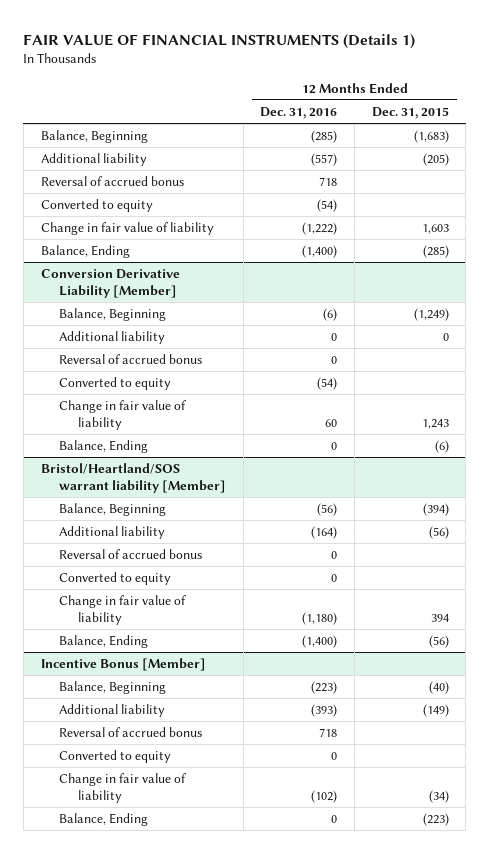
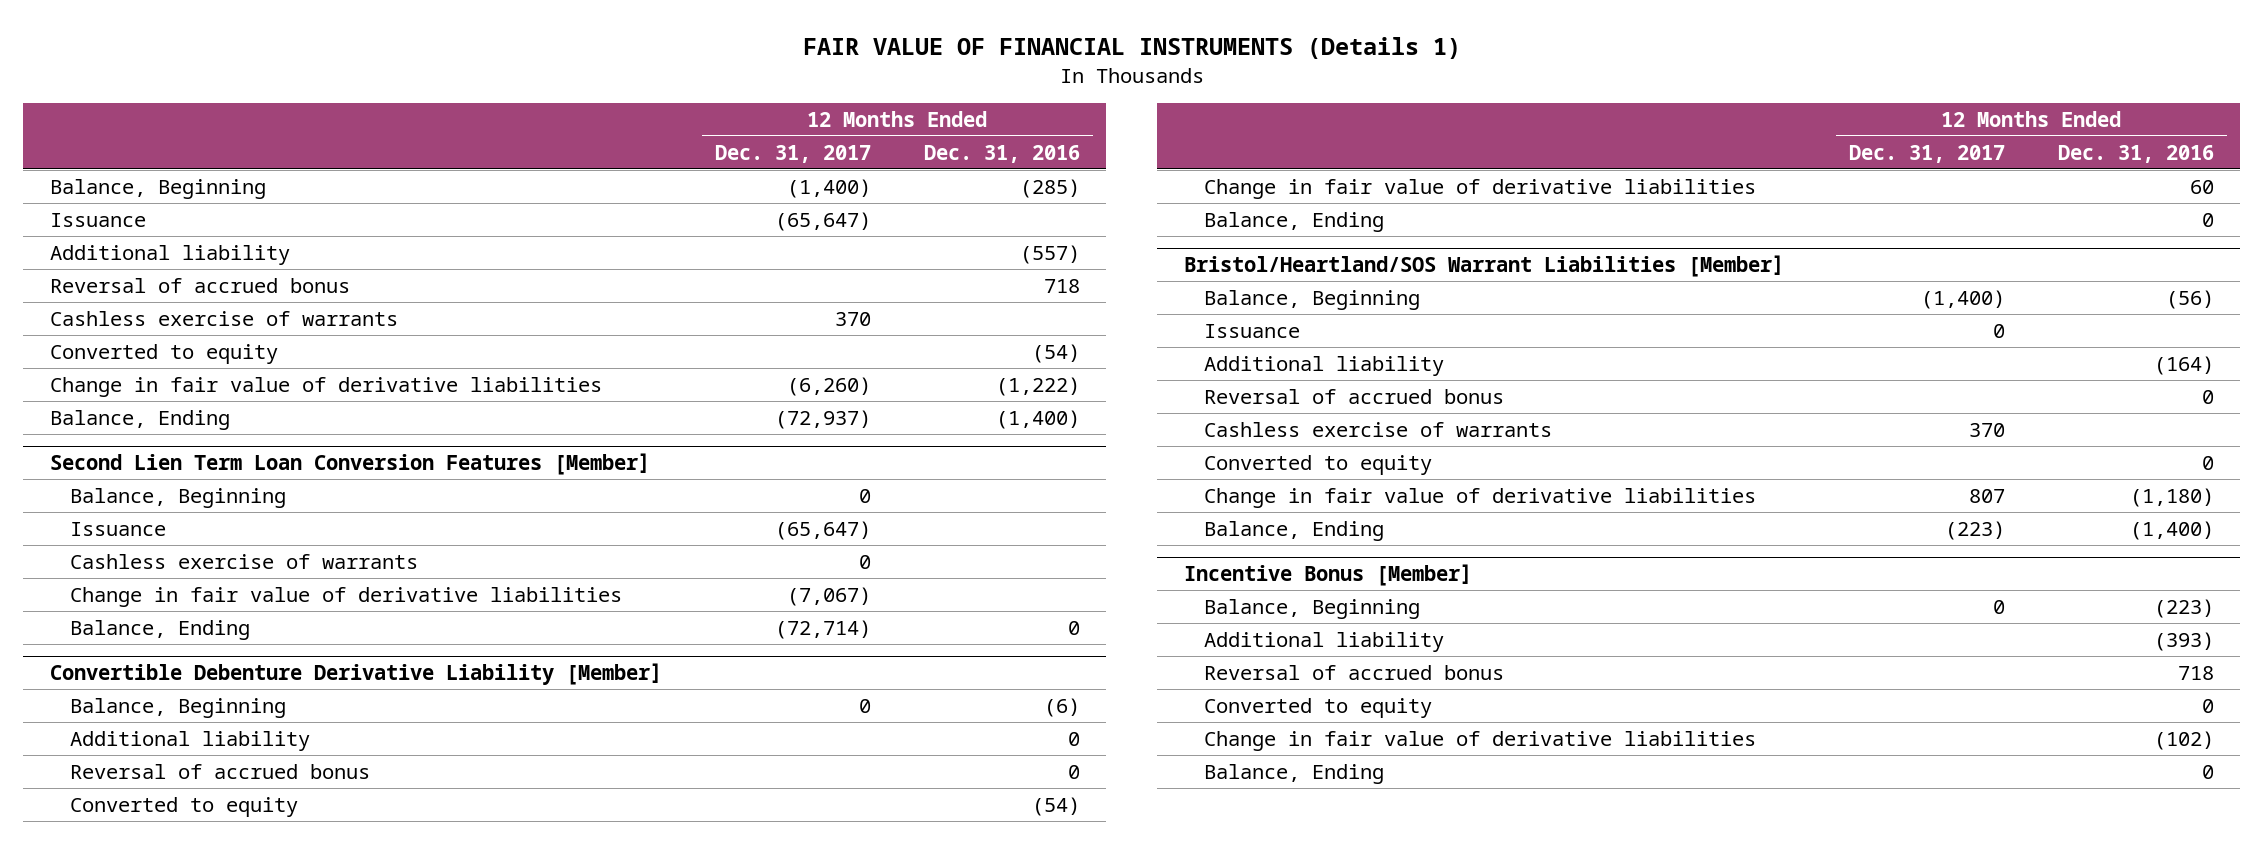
- | 12 Months Ended Dec. 31, 2016 | 12 Months Ended Dec. 31, 2015
+ | 12 Months Ended Dec. 31, 2017 | 12 Months Ended Dec. 31, 2016
+ Issuance | (65,647) |
+ Cashless exercise of warrants | 370 |
- Change in fair value of liability | (1,222) | 1,603
+ Change in fair value of derivative liabilities | (6,260) | (1,222)
- Conversion Derivative Liability [Member]
+ Second Lien Term Loan Conversion Features [Member]
+ Balance, Beginning | 0 |
+ Issuance | (65,647) |
+ Cashless exercise of warrants | 0 |
+ Change in fair value of derivative liabilities | (7,067) |
+ Balance, Ending | (72,714) | 0
+ Convertible Debenture Derivative Liability [Member]
- Change in fair value of liability | 60 | 1,243
+ Change in fair value of derivative liabilities | | 60
- Bristol/Heartland/SOS warrant liability [Member]
+ Bristol/Heartland/SOS Warrant Liabilities [Member]
+ Issuance | 0 |
+ Cashless exercise of warrants | 370 |
- Change in fair value of liability | (1,180) | 394
+ Change in fair value of derivative liabilities | 807 | (1,180)
@ Incentive Bonus [Member]
- Change in fair value of liability | (102) | (34)
+ Change in fair value of derivative liabilities | | (102)

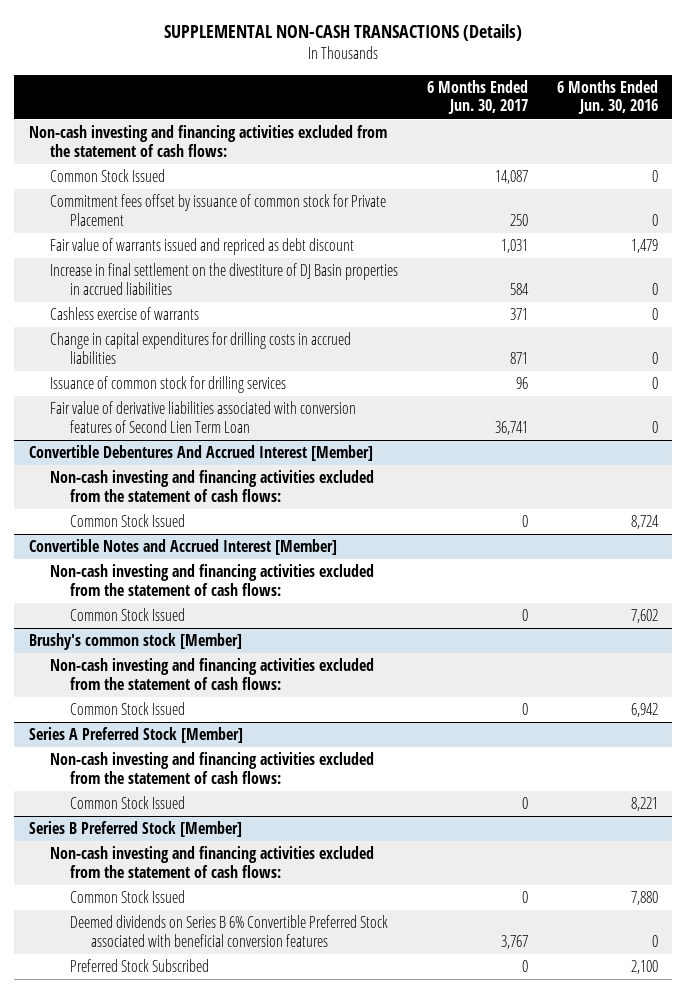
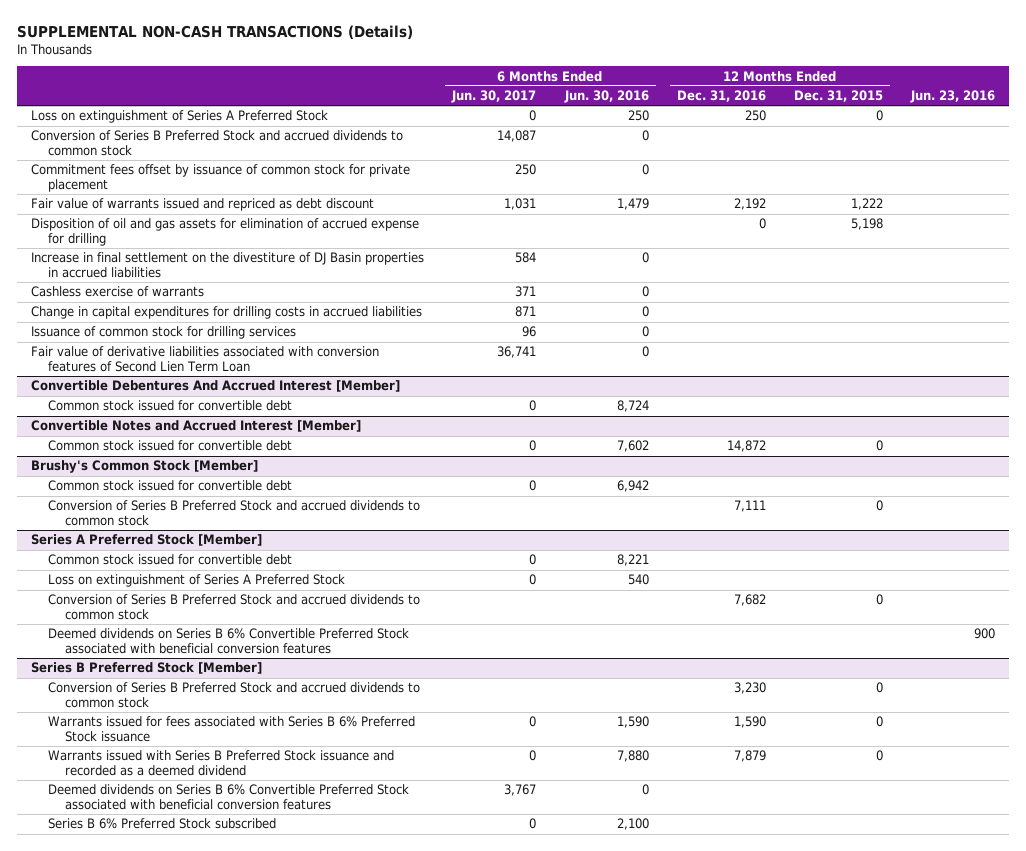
- | 6 Months Ended Jun. 30, 2017 | 6 Months Ended Jun. 30, 2016
+ | 6 Months Ended Jun. 30, 2017 | 6 Months Ended Jun. 30, 2016 | 12 Months Ended Dec. 31, 2016 | 12 Months Ended Dec. 31, 2015 | Jun. 23, 2016
- Non-cash investing and financing activities excluded from the statement of cash flows:
- Common Stock Issued | 14,087 | 0
- Commitment fees offset by issuance of common stock for Private Placement | 250 | 0
+ Loss on extinguishment of Series A Preferred Stock | 0 | 250 | 250 | 0 |
+ Conversion of Series B Preferred Stock and accrued dividends to common stock | 14,087 | 0 | | |
+ Commitment fees offset by issuance of common stock for private placement | 250 | 0 | | |
+ Disposition of oil and gas assets for elimination of accrued expense for drilling | | | 0 | 5,198 |
@ Convertible Debentures And Accrued Interest [Member]
- Non-cash investing and financing activities excluded from the statement of cash flows:
- Common Stock Issued | 0 | 8,724
+ Common stock issued for convertible debt | 0 | 8,724 | | |
@ Convertible Notes and Accrued Interest [Member]
- Non-cash investing and financing activities excluded from the statement of cash flows:
- Common Stock Issued | 0 | 7,602
- Brushy's common stock [Member]
- Non-cash investing and financing activities excluded from the statement of cash flows:
- Common Stock Issued | 0 | 6,942
@ Convertible Notes and Accrued Interest [Member]
+ Common stock issued for convertible debt | 0 | 7,602 | 14,872 | 0 |
+ Brushy's Common Stock [Member]
+ Common stock issued for convertible debt | 0 | 6,942 | | |
+ Conversion of Series B Preferred Stock and accrued dividends to common stock | | | 7,111 | 0 |
@ Series A Preferred Stock [Member]
- Non-cash investing and financing activities excluded from the statement of cash flows:
- Common Stock Issued | 0 | 8,221
+ Common stock issued for convertible debt | 0 | 8,221 | | |
+ Loss on extinguishment of Series A Preferred Stock | 0 | 540 | | |
+ Conversion of Series B Preferred Stock and accrued dividends to common stock | | | 7,682 | 0 |
+ Deemed dividends on Series B 6% Convertible Preferred Stock associated with beneficial conversion features | | | | | 900
@ Series B Preferred Stock [Member]
- Non-cash investing and financing activities excluded from the statement of cash flows:
- Common Stock Issued | 0 | 7,880
+ Conversion of Series B Preferred Stock and accrued dividends to common stock | | | 3,230 | 0 |
+ Warrants issued for fees associated with Series B 6% Preferred Stock issuance | 0 | 1,590 | 1,590 | 0 |
+ Warrants issued with Series B Preferred Stock issuance and recorded as a deemed dividend | 0 | 7,880 | 7,879 | 0 |
- Preferred Stock Subscribed | 0 | 2,100
+ Series B 6% Preferred Stock subscribed | 0 | 2,100 | | |

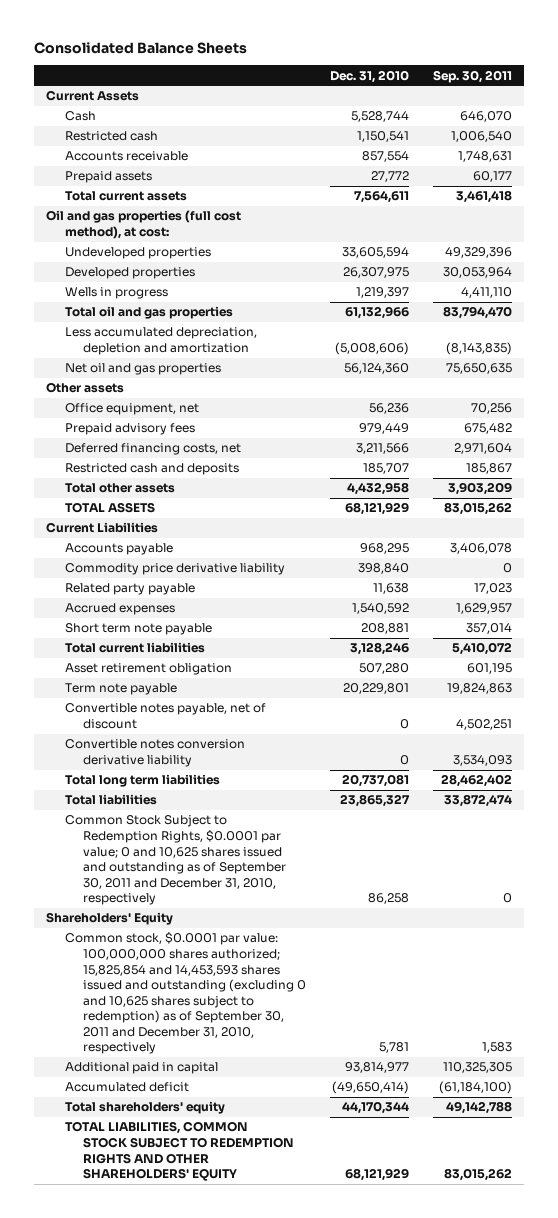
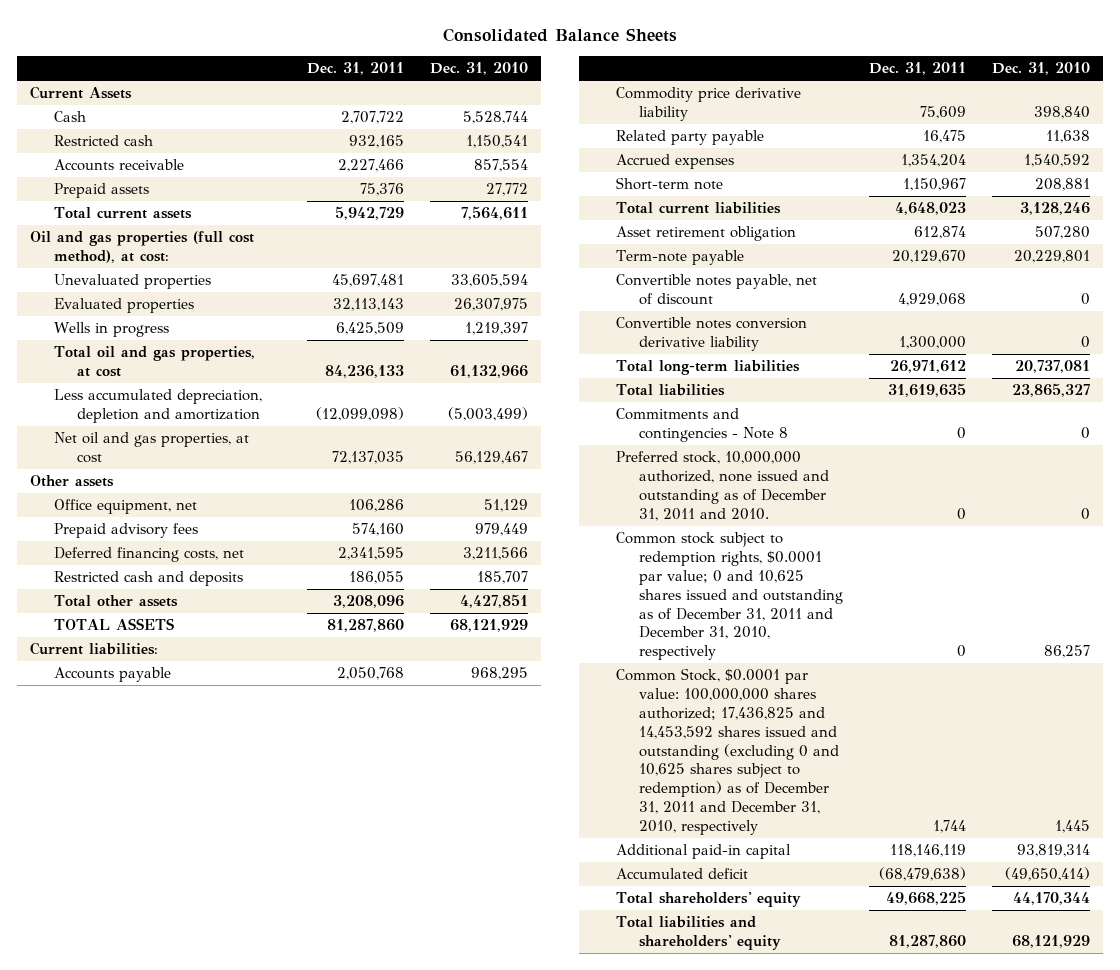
- | Dec. 31, 2010 | Sep. 30, 2011
+ | Dec. 31, 2011 | Dec. 31, 2010
- Undeveloped properties | 33,605,594 | 49,329,396
- Developed properties | 26,307,975 | 30,053,964
+ Unevaluated properties | 45,697,481 | 33,605,594
+ Evaluated properties | 32,113,143 | 26,307,975
- Total oil and gas properties | 61,132,966 | 83,794,470
- Less accumulated depreciation, depletion and amortization | (5,008,606) | (8,143,835)
- Net oil and gas properties | 56,124,360 | 75,650,635
+ Total oil and gas properties, at cost | 84,236,133 | 61,132,966
+ Less accumulated depreciation, depletion and amortization | (12,099,098) | (5,003,499)
+ Net oil and gas properties, at cost | 72,137,035 | 56,129,467
- Office equipment, net | 56,236 | 70,256
+ Office equipment, net | 106,286 | 51,129
- Total other assets | 4,432,958 | 3,903,209
+ Total other assets | 3,208,096 | 4,427,851
- Current Liabilities
+ Current liabilities:
- Short term note payable | 208,881 | 357,014
+ Short-term note | 1,150,967 | 208,881
- Term note payable | 20,229,801 | 19,824,863
+ Term-note payable | 20,129,670 | 20,229,801
- Total long term liabilities | 20,737,081 | 28,462,402
+ Total long-term liabilities | 26,971,612 | 20,737,081
- Common Stock Subject to Redemption Rights, $0.0001 par value; 0 and 10,625 shares issued and outstanding as of September 30, 2011 and December 31, 2010, respectively | 86,258 | 0
- Shareholders' Equity
- Common stock, $0.0001 par value: 100,000,000 shares authorized; 15,825,854 and 14,453,593 shares issued and outstanding (excluding 0 and 10,625 shares subject to redemption) as of September 30, 2011 and December 31, 2010, respectively | 5,781 | 1,583
- Additional paid in capital | 93,814,977 | 110,325,305
+ Commitments and contingencies - Note 8 | 0 | 0
+ Preferred stock, 10,000,000 authorized, none issued and outstanding as of December 31, 2011 and 2010. | 0 | 0
+ Common stock subject to redemption rights, $0.0001 par value; 0 and 10,625 shares issued and outstanding as of December 31, 2011 and December 31, 2010, respectively | 0 | 86,257
+ Common Stock, $0.0001 par value: 100,000,000 shares authorized; 17,436,825 and 14,453,592 shares issued and outstanding (excluding 0 and 10,625 shares subject to redemption) as of December 31, 2011 and December 31, 2010, respectively | 1,744 | 1,445
+ Additional paid-in capital | 118,146,119 | 93,819,314
- TOTAL LIABILITIES, COMMON STOCK SUBJECT TO REDEMPTION RIGHTS AND OTHER SHAREHOLDERS' EQUITY | 68,121,929 | 83,015,262
+ Total liabilities and shareholders' equity | 81,287,860 | 68,121,929

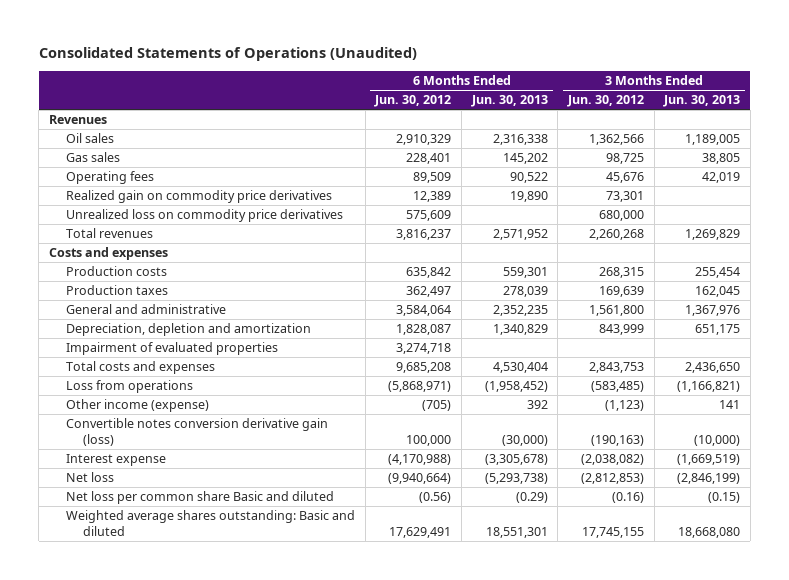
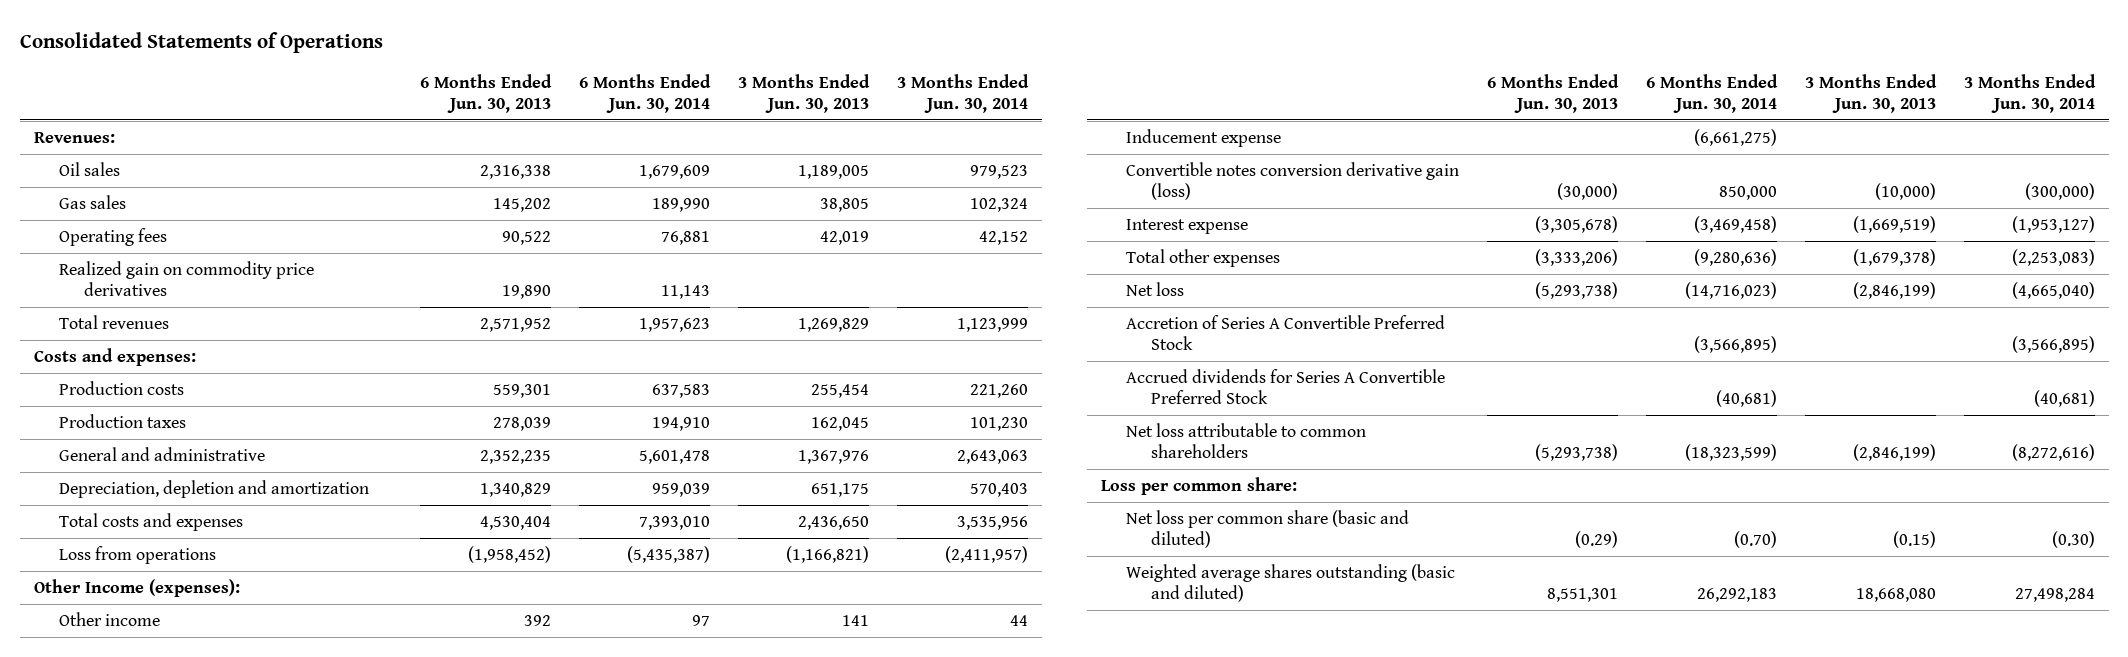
- Consolidated Statements of Operations (Unaudited)
+ Consolidated Statements of Operations
- | 6 Months Ended Jun. 30, 2012 | 6 Months Ended Jun. 30, 2013 | 3 Months Ended Jun. 30, 2012 | 3 Months Ended Jun. 30, 2013
+ | 6 Months Ended Jun. 30, 2013 | 6 Months Ended Jun. 30, 2014 | 3 Months Ended Jun. 30, 2013 | 3 Months Ended Jun. 30, 2014
- Revenues
+ Revenues:
- Unrealized loss on commodity price derivatives | 575,609 | | 680,000 |
- Costs and expenses
+ Costs and expenses:
- Impairment of evaluated properties | 3,274,718 | | |
- Other income (expense) | (705) | 392 | (1,123) | 141
+ Other Income (expenses):
+ Other income | 392 | 97 | 141 | 44
+ Inducement expense | | (6,661,275) | |
+ Total other expenses | (3,333,206) | (9,280,636) | (1,679,378) | (2,253,083)
- Net loss per common share Basic and diluted | (0.56) | (0.29) | (0.16) | (0.15)
- Weighted average shares outstanding: Basic and diluted | 17,629,491 | 18,551,301 | 17,745,155 | 18,668,080
+ Accretion of Series A Convertible Preferred Stock | | (3,566,895) | | (3,566,895)
+ Accrued dividends for Series A Convertible Preferred Stock | | (40,681) | | (40,681)
+ Net loss attributable to common shareholders | (5,293,738) | (18,323,599) | (2,846,199) | (8,272,616)
+ Loss per common share:
+ Net loss per common share (basic and diluted) | (0.29) | (0.70) | (0.15) | (0.30)
+ Weighted average shares outstanding (basic and diluted) | 8,551,301 | 26,292,183 | 18,668,080 | 27,498,284

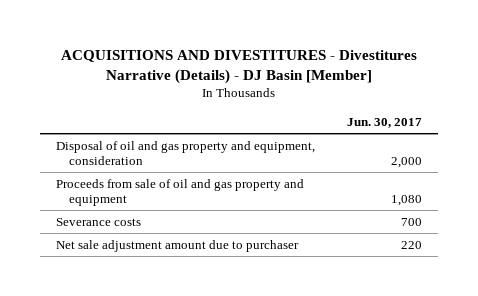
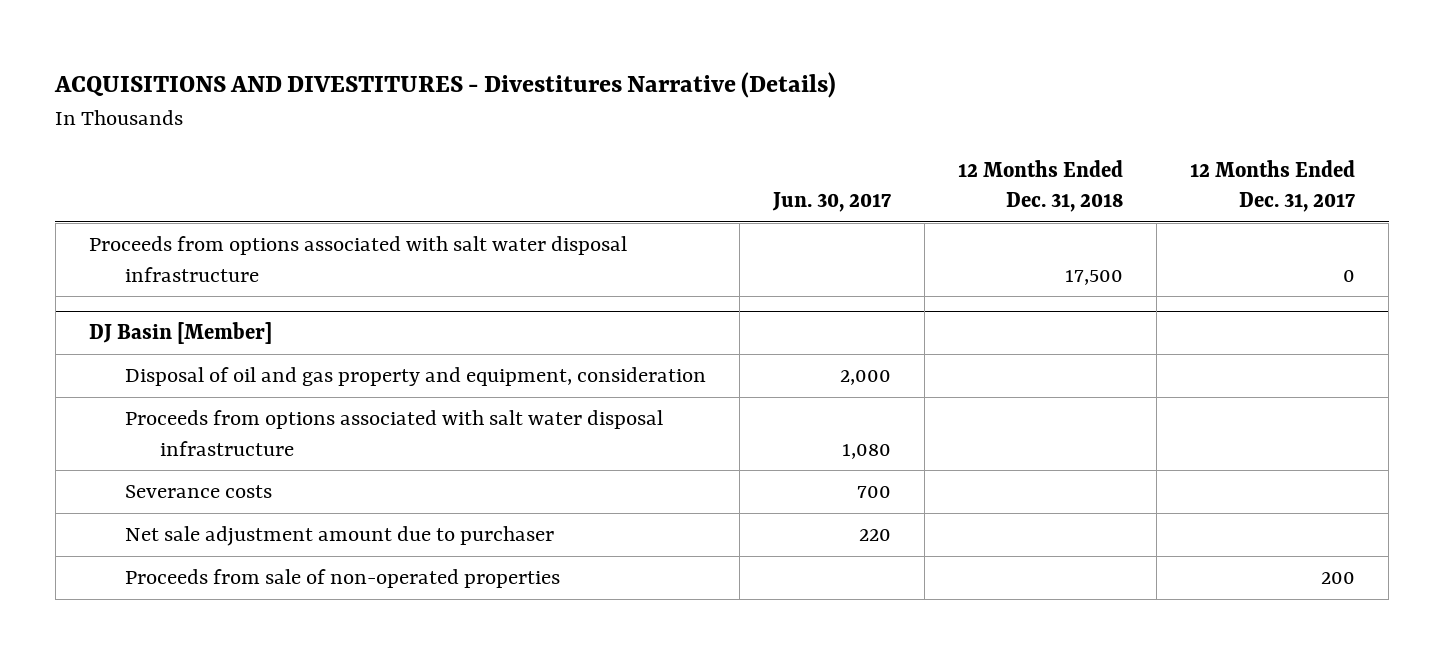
- ACQUISITIONS AND DIVESTITURES - Divestitures Narrative (Details) - DJ Basin [Member]
+ ACQUISITIONS AND DIVESTITURES - Divestitures Narrative (Details)
- | Jun. 30, 2017
+ | Jun. 30, 2017 | 12 Months Ended Dec. 31, 2018 | 12 Months Ended Dec. 31, 2017
+ Proceeds from options associated with salt water disposal infrastructure | | 17,500 | 0
+ DJ Basin [Member]
- Proceeds from sale of oil and gas property and equipment | 1,080
+ Proceeds from options associated with salt water disposal infrastructure | 1,080 | |
+ Proceeds from sale of non-operated properties | | | 200

